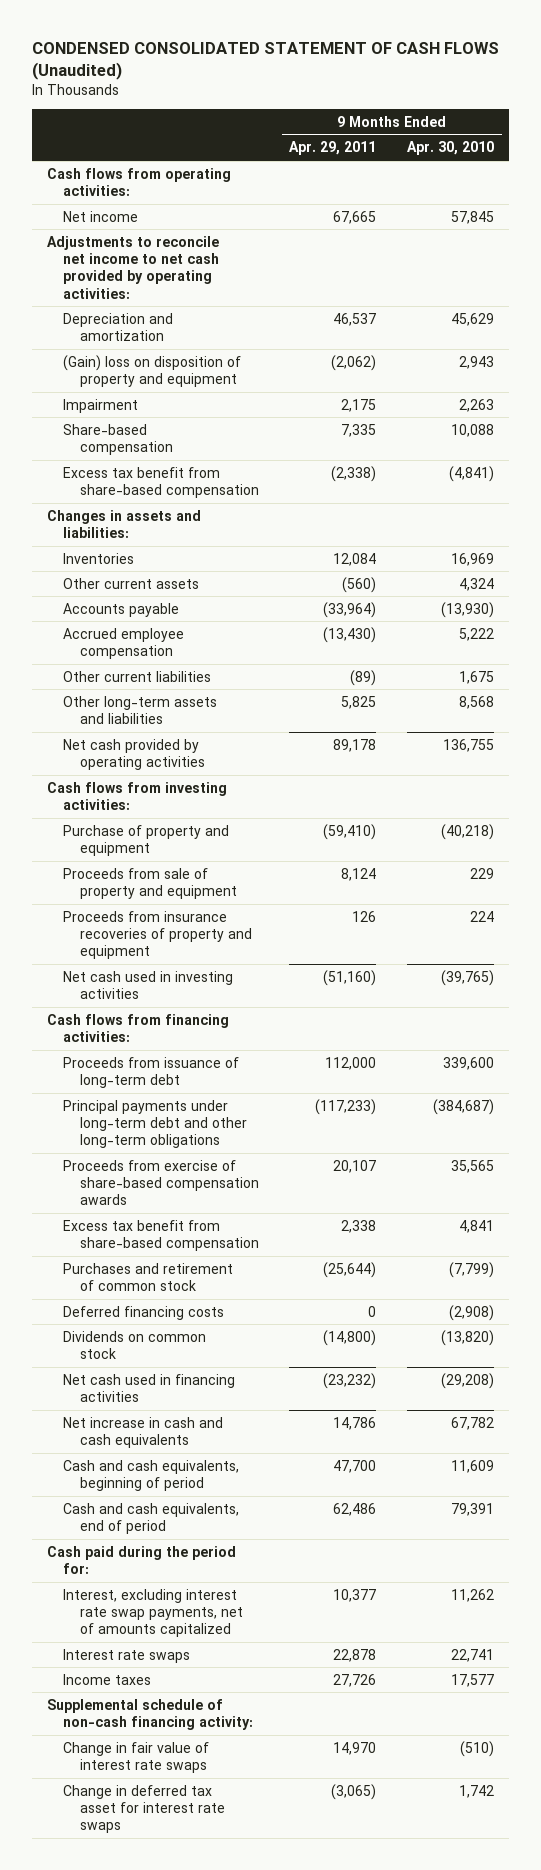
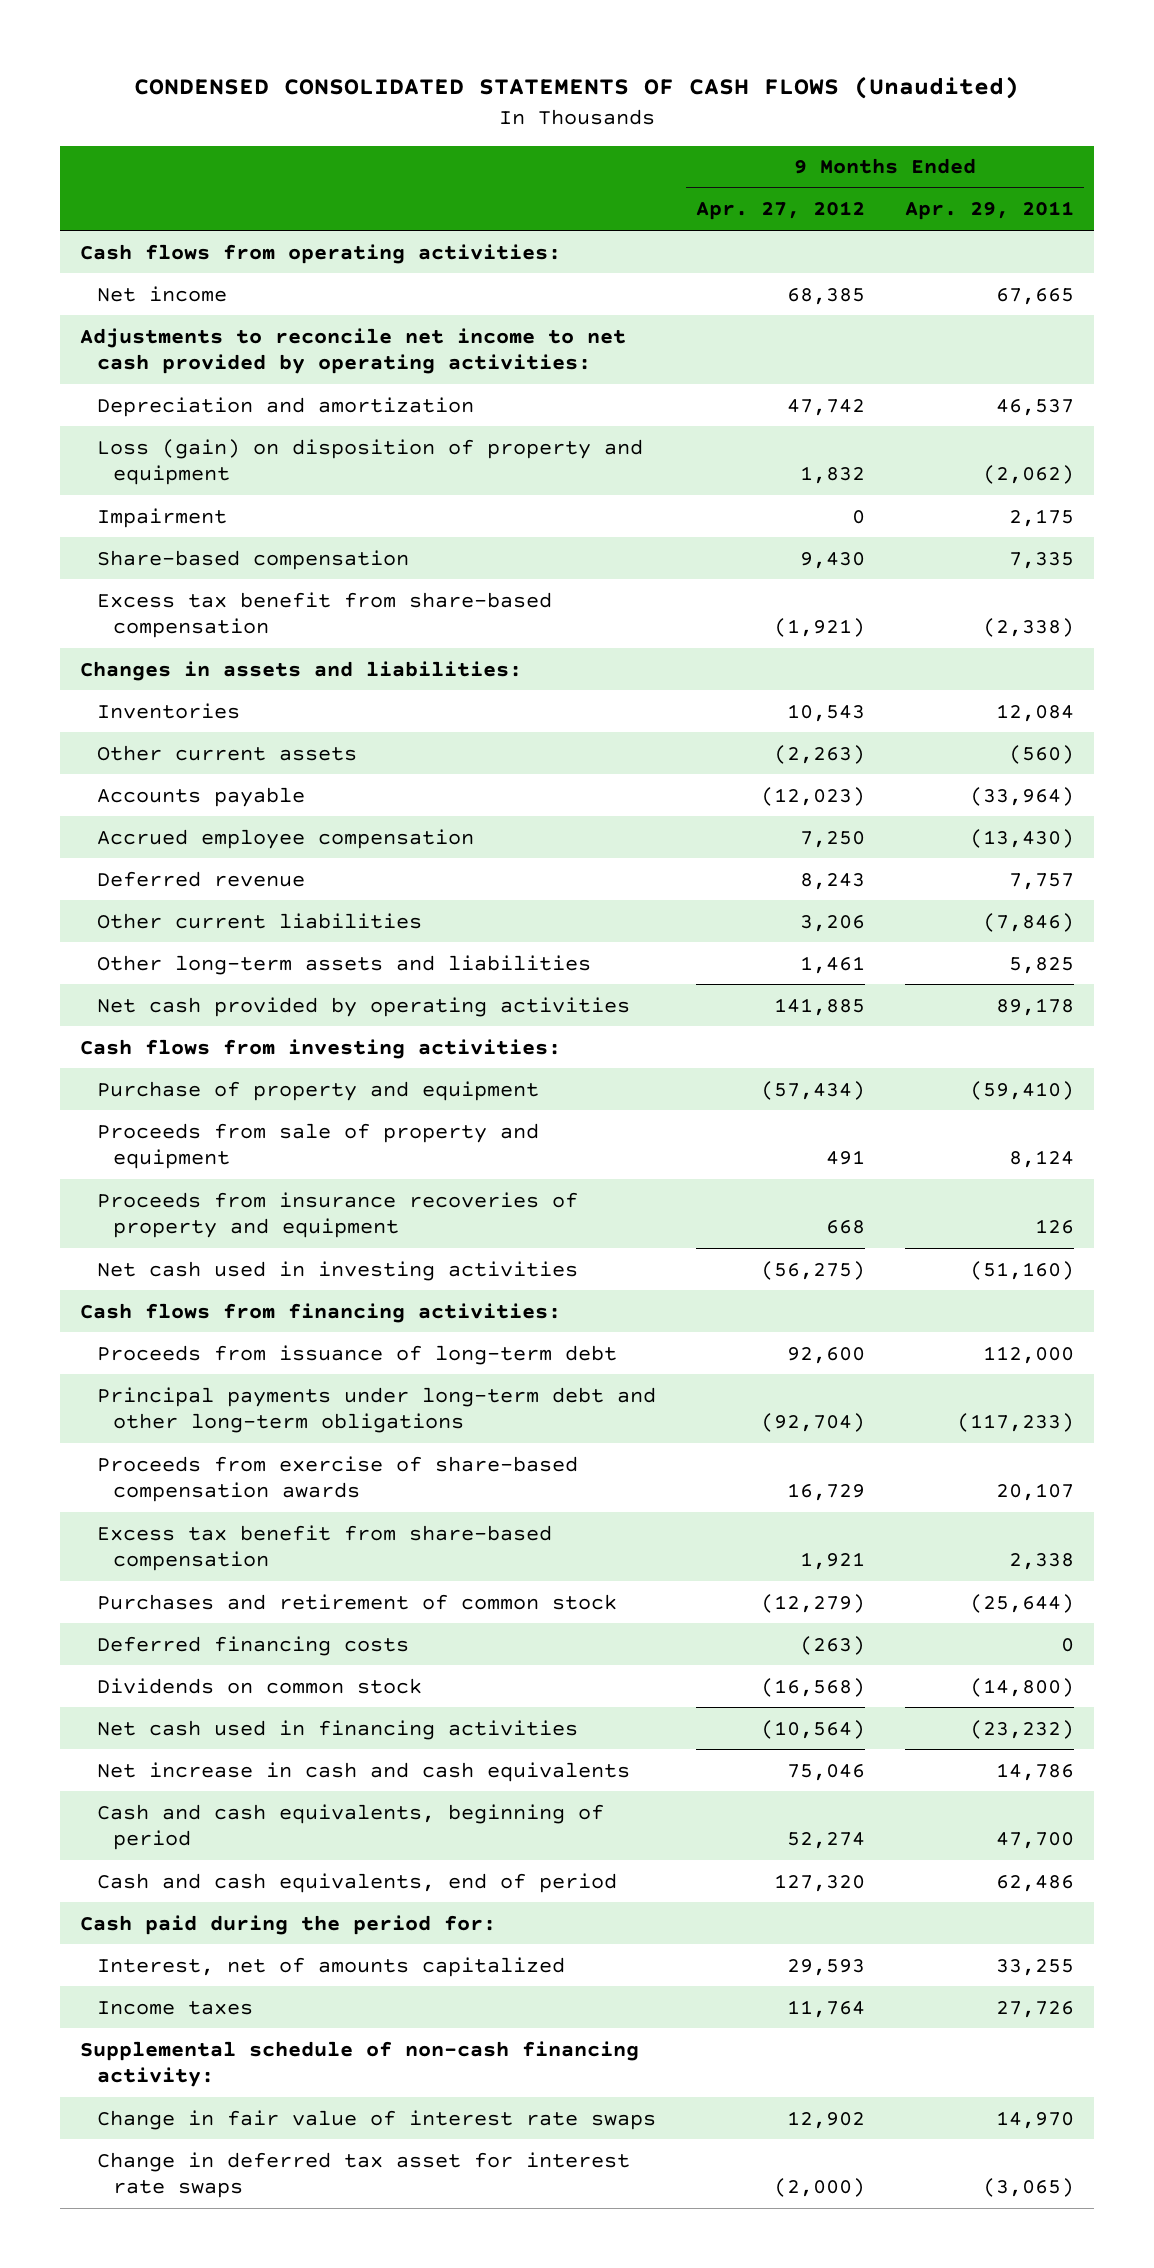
- CONDENSED CONSOLIDATED STATEMENT OF CASH FLOWS (Unaudited)
+ CONDENSED CONSOLIDATED STATEMENTS OF CASH FLOWS (Unaudited)
- | 9 Months Ended Apr. 29, 2011 | 9 Months Ended Apr. 30, 2010
+ | 9 Months Ended Apr. 27, 2012 | 9 Months Ended Apr. 29, 2011
- (Gain) loss on disposition of property and equipment | (2,062) | 2,943
+ Loss (gain) on disposition of property and equipment | 1,832 | (2,062)
- Other current liabilities | (89) | 1,675
+ Deferred revenue | 8,243 | 7,757
+ Other current liabilities | 3,206 | (7,846)
- Interest, excluding interest rate swap payments, net of amounts capitalized | 10,377 | 11,262
- Interest rate swaps | 22,878 | 22,741
+ Interest, net of amounts capitalized | 29,593 | 33,255

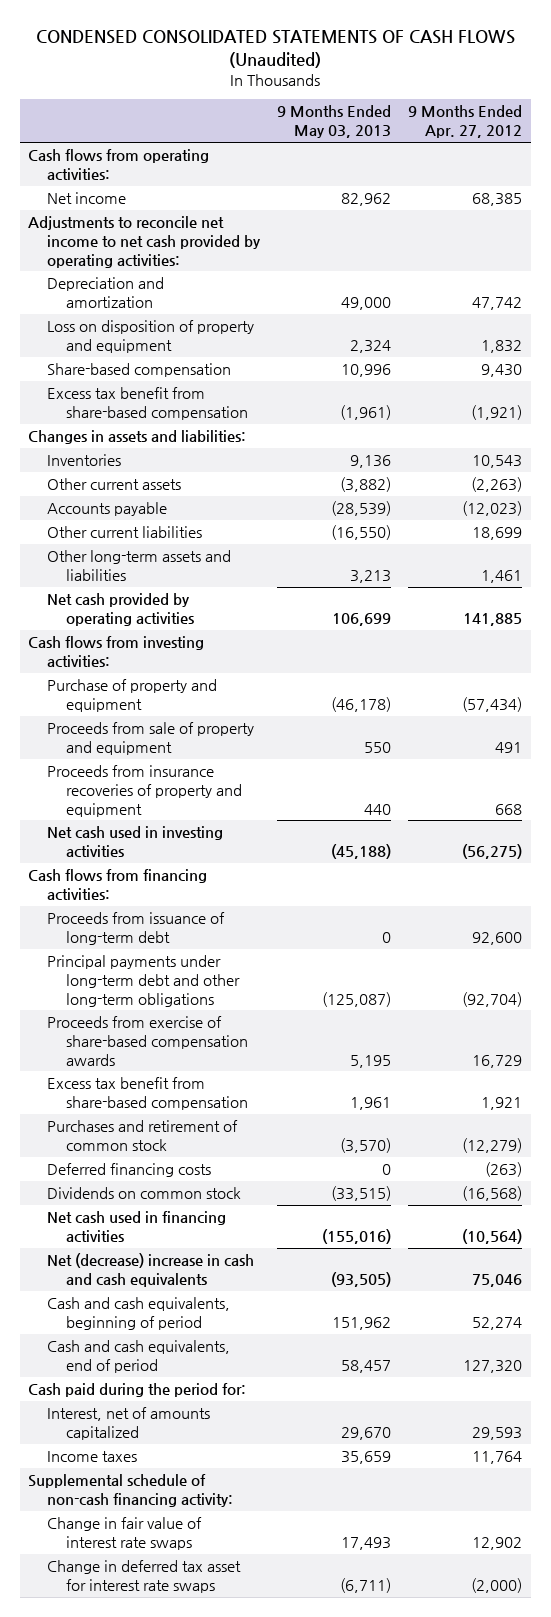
- | 9 Months Ended Apr. 27, 2012 | 9 Months Ended Apr. 29, 2011
+ | 9 Months Ended May 03, 2013 | 9 Months Ended Apr. 27, 2012
- Loss (gain) on disposition of property and equipment | 1,832 | (2,062)
- Impairment | 0 | 2,175
+ Loss on disposition of property and equipment | 2,324 | 1,832
- Accrued employee compensation | 7,250 | (13,430)
- Deferred revenue | 8,243 | 7,757
- Other current liabilities | 3,206 | (7,846)
+ Other current liabilities | (16,550) | 18,699
- Net increase in cash and cash equivalents | 75,046 | 14,786
+ Net (decrease) increase in cash and cash equivalents | (93,505) | 75,046

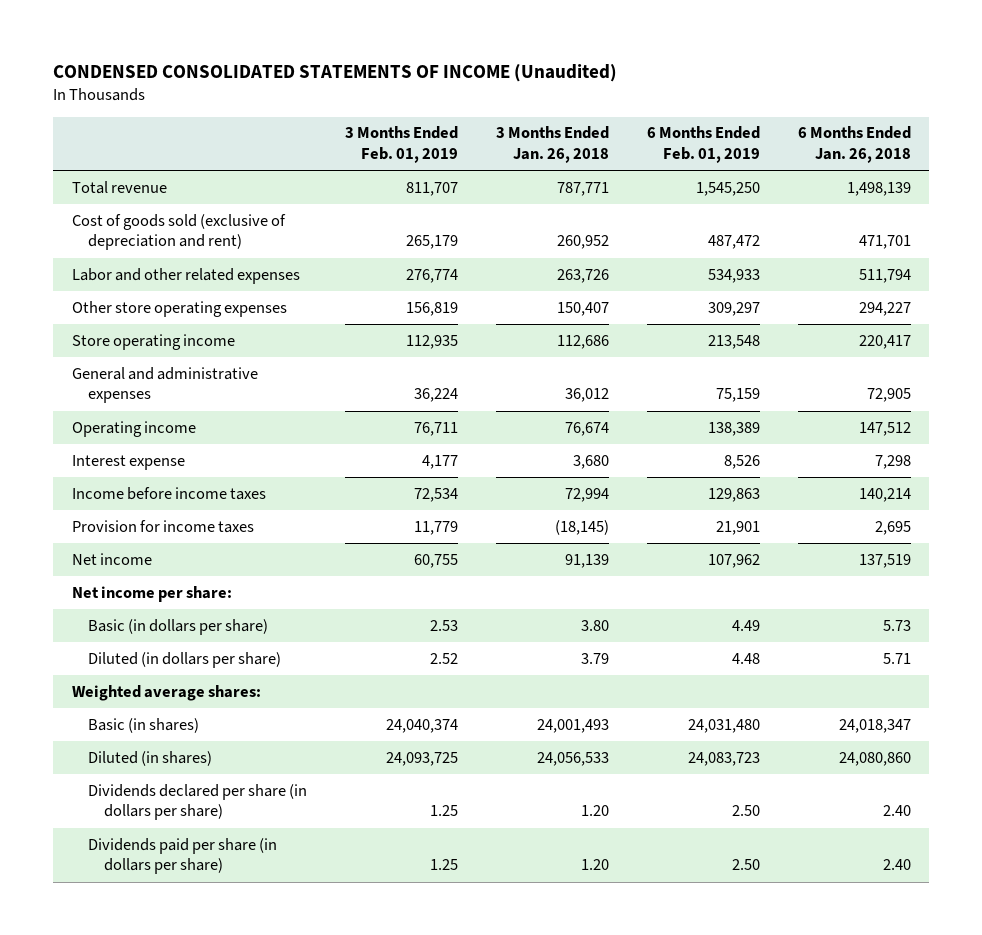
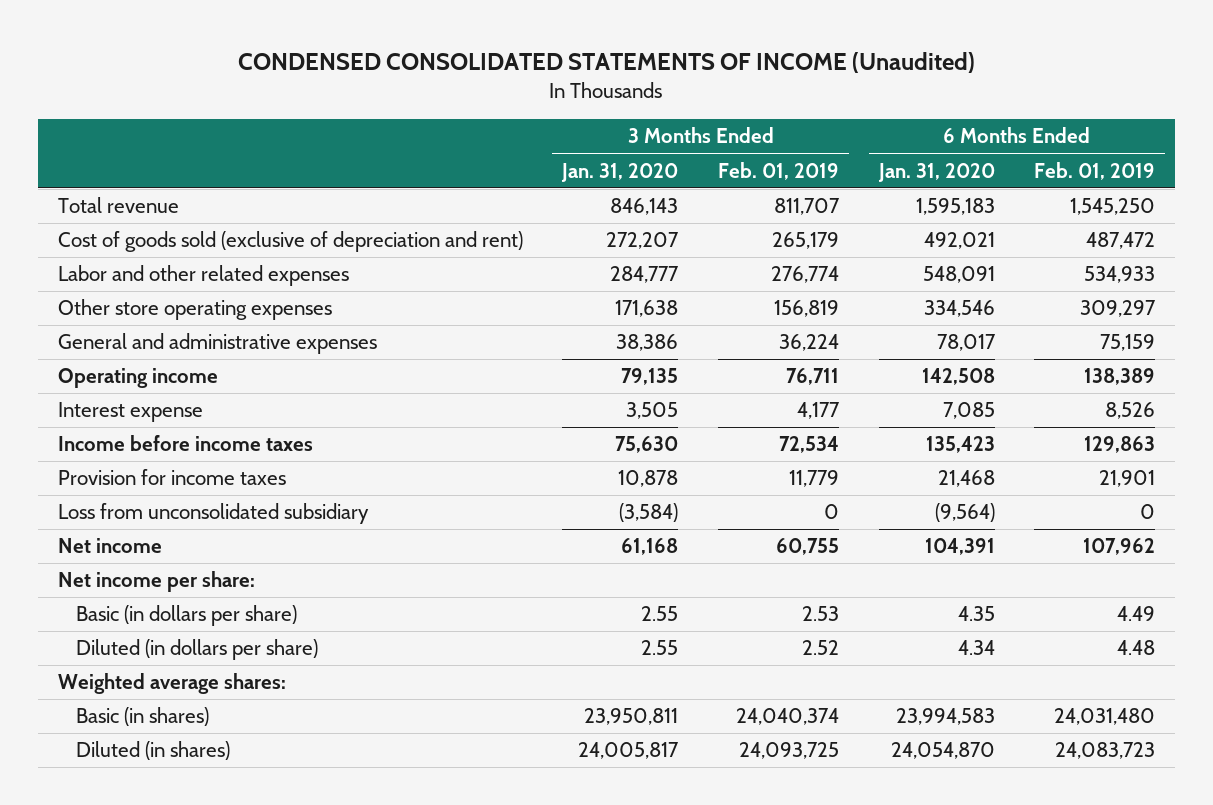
- | 3 Months Ended Feb. 01, 2019 | 3 Months Ended Jan. 26, 2018 | 6 Months Ended Feb. 01, 2019 | 6 Months Ended Jan. 26, 2018
+ | 3 Months Ended Jan. 31, 2020 | 3 Months Ended Feb. 01, 2019 | 6 Months Ended Jan. 31, 2020 | 6 Months Ended Feb. 01, 2019
- Store operating income | 112,935 | 112,686 | 213,548 | 220,417
+ Loss from unconsolidated subsidiary | (3,584) | 0 | (9,564) | 0
- Dividends declared per share (in dollars per share) | 1.25 | 1.20 | 2.50 | 2.40
- Dividends paid per share (in dollars per share) | 1.25 | 1.20 | 2.50 | 2.40

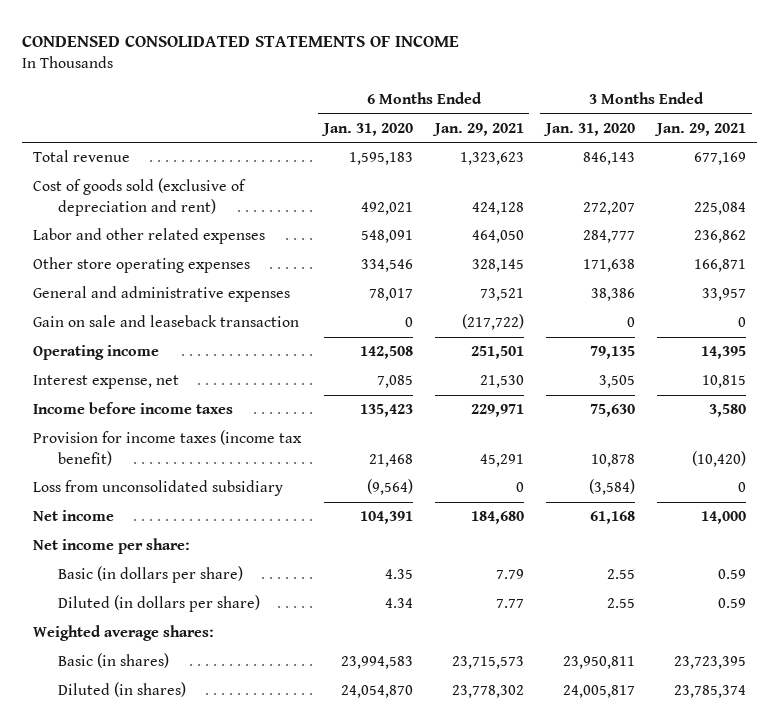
- CONDENSED CONSOLIDATED STATEMENTS OF INCOME (Unaudited)
+ CONDENSED CONSOLIDATED STATEMENTS OF INCOME
- | 3 Months Ended Jan. 31, 2020 | 3 Months Ended Feb. 01, 2019 | 6 Months Ended Jan. 31, 2020 | 6 Months Ended Feb. 01, 2019
+ | 6 Months Ended Jan. 31, 2020 | 6 Months Ended Jan. 29, 2021 | 3 Months Ended Jan. 31, 2020 | 3 Months Ended Jan. 29, 2021
+ Gain on sale and leaseback transaction | 0 | (217,722) | 0 | 0
- Interest expense | 3,505 | 4,177 | 7,085 | 8,526
+ Interest expense, net | 7,085 | 21,530 | 3,505 | 10,815
- Provision for income taxes | 10,878 | 11,779 | 21,468 | 21,901
+ Provision for income taxes (income tax benefit) | 21,468 | 45,291 | 10,878 | (10,420)

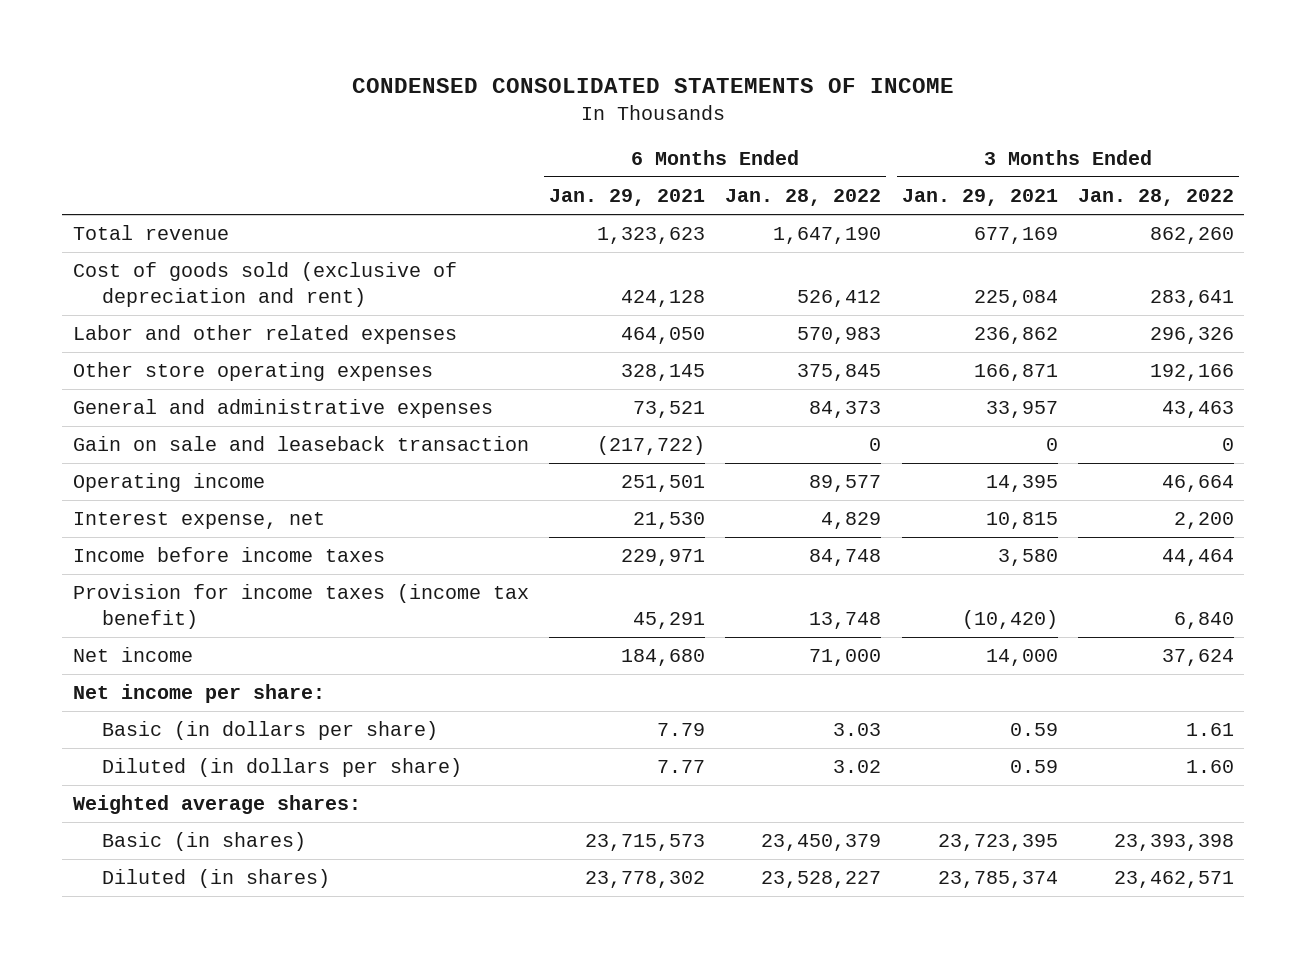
- | 6 Months Ended Jan. 31, 2020 | 6 Months Ended Jan. 29, 2021 | 3 Months Ended Jan. 31, 2020 | 3 Months Ended Jan. 29, 2021
+ | 6 Months Ended Jan. 29, 2021 | 6 Months Ended Jan. 28, 2022 | 3 Months Ended Jan. 29, 2021 | 3 Months Ended Jan. 28, 2022
- Loss from unconsolidated subsidiary | (9,564) | 0 | (3,584) | 0

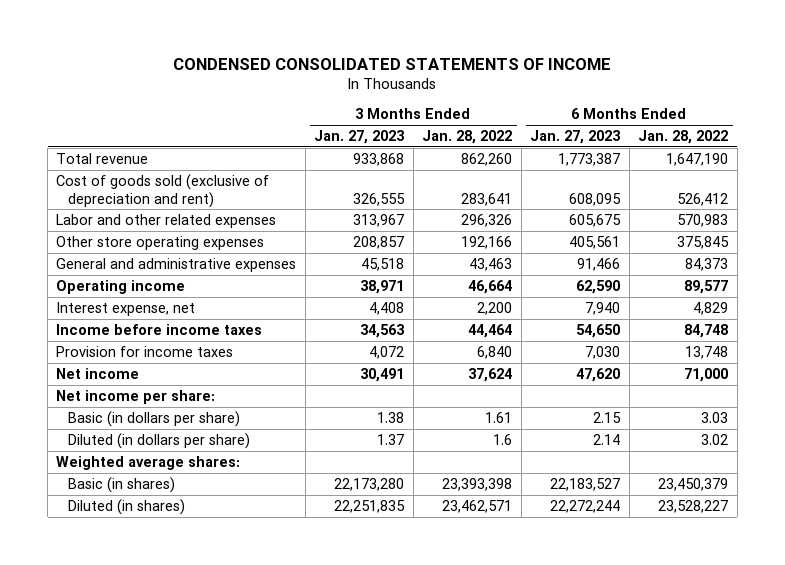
- | 6 Months Ended Jan. 29, 2021 | 6 Months Ended Jan. 28, 2022 | 3 Months Ended Jan. 29, 2021 | 3 Months Ended Jan. 28, 2022
+ | 3 Months Ended Jan. 27, 2023 | 3 Months Ended Jan. 28, 2022 | 6 Months Ended Jan. 27, 2023 | 6 Months Ended Jan. 28, 2022
- Gain on sale and leaseback transaction | (217,722) | 0 | 0 | 0
- Provision for income taxes (income tax benefit) | 45,291 | 13,748 | (10,420) | 6,840
+ Provision for income taxes | 4,072 | 6,840 | 7,030 | 13,748
- Diluted (in dollars per share) | 7.77 | 3.02 | 0.59 | 1.60
+ Diluted (in dollars per share) | 1.37 | 1.6 | 2.14 | 3.02

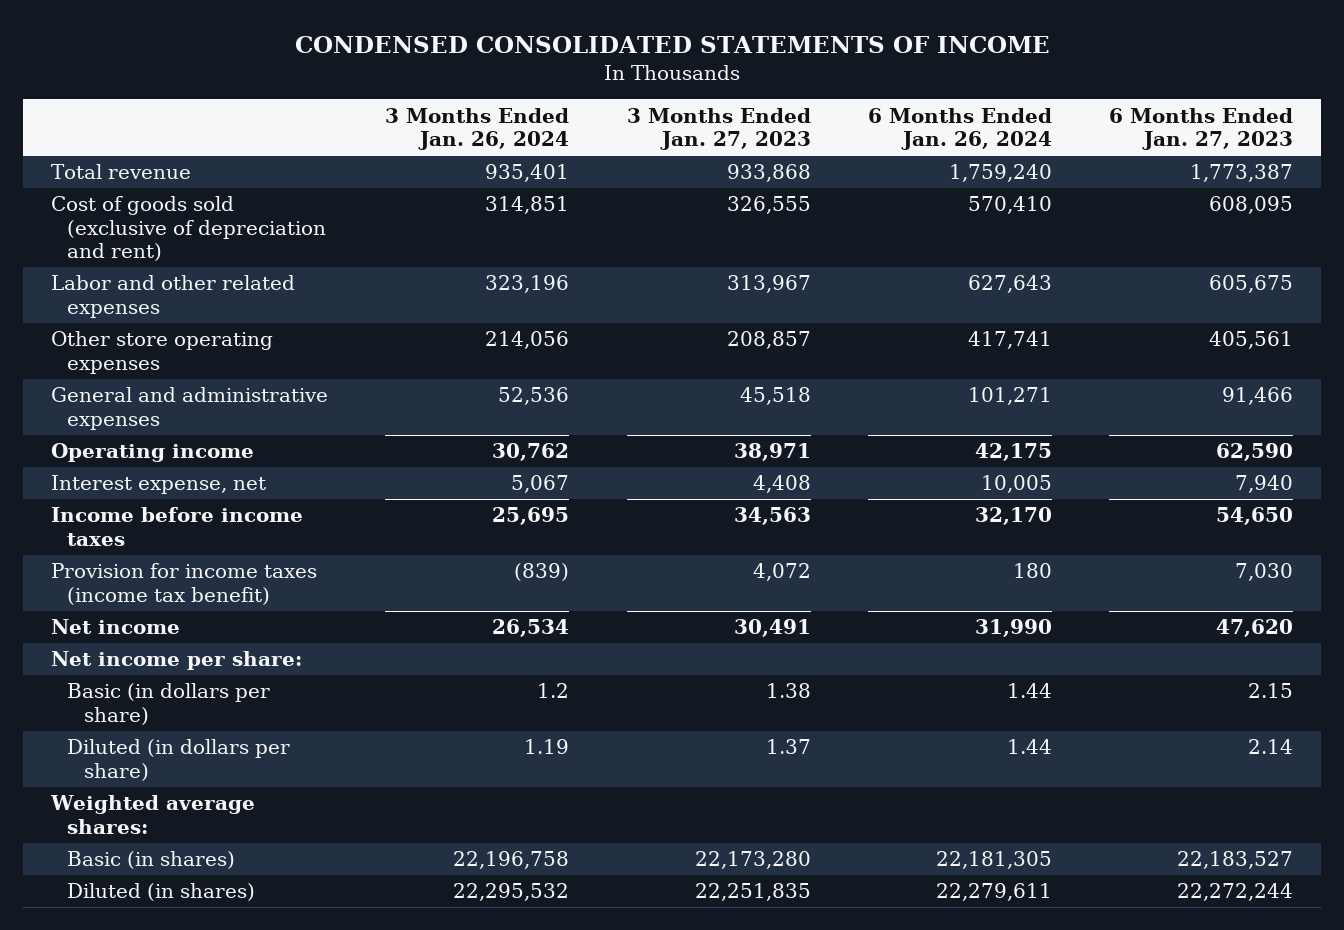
- | 3 Months Ended Jan. 27, 2023 | 3 Months Ended Jan. 28, 2022 | 6 Months Ended Jan. 27, 2023 | 6 Months Ended Jan. 28, 2022
+ | 3 Months Ended Jan. 26, 2024 | 3 Months Ended Jan. 27, 2023 | 6 Months Ended Jan. 26, 2024 | 6 Months Ended Jan. 27, 2023
- Provision for income taxes | 4,072 | 6,840 | 7,030 | 13,748
+ Provision for income taxes (income tax benefit) | (839) | 4,072 | 180 | 7,030

